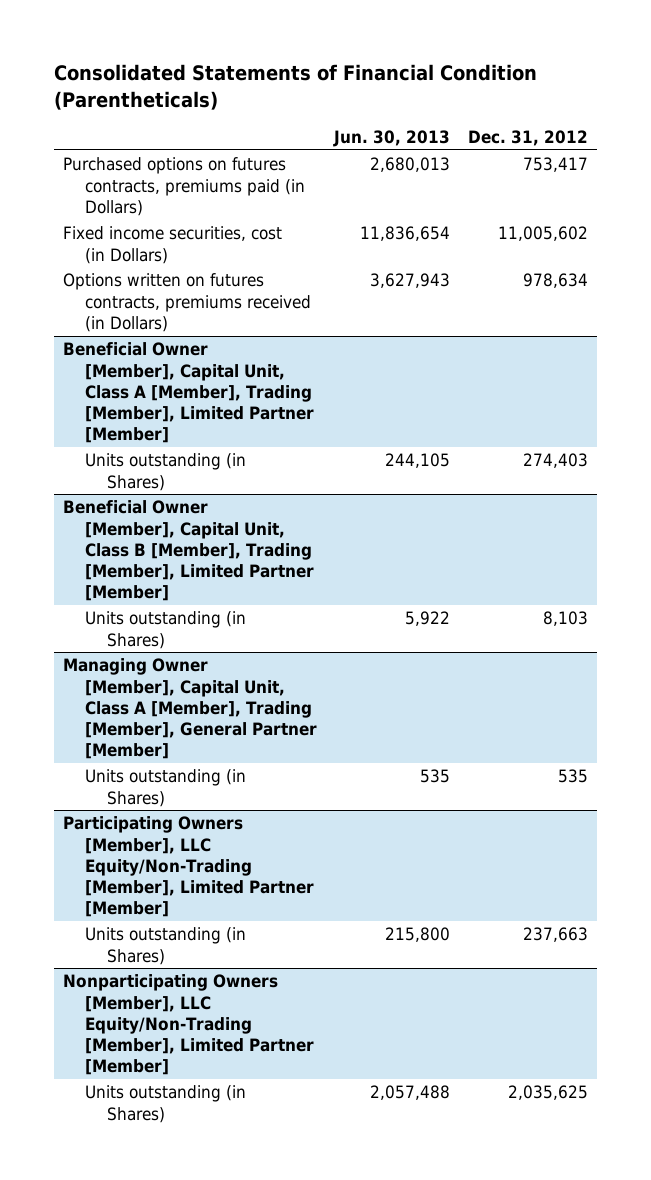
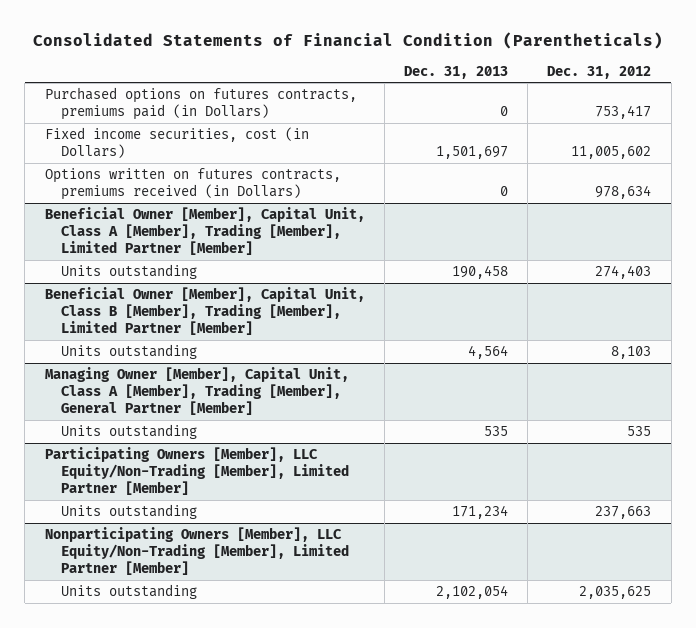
- | Jun. 30, 2013 | Dec. 31, 2012
+ | Dec. 31, 2013 | Dec. 31, 2012
@ Beneficial Owner [Member], Capital Unit, Class A [Member], Trading [Member], Limited Partner [Member]
- Units outstanding (in Shares) | 244,105 | 274,403
+ Units outstanding | 190,458 | 274,403
@ Beneficial Owner [Member], Capital Unit, Class B [Member], Trading [Member], Limited Partner [Member]
- Units outstanding (in Shares) | 5,922 | 8,103
+ Units outstanding | 4,564 | 8,103
@ Managing Owner [Member], Capital Unit, Class A [Member], Trading [Member], General Partner [Member]
- Units outstanding (in Shares) | 535 | 535
+ Units outstanding | 535 | 535
@ Participating Owners [Member], LLC Equity/Non-Trading [Member], Limited Partner [Member]
- Units outstanding (in Shares) | 215,800 | 237,663
+ Units outstanding | 171,234 | 237,663
@ Nonparticipating Owners [Member], LLC Equity/Non-Trading [Member], Limited Partner [Member]
- Units outstanding (in Shares) | 2,057,488 | 2,035,625
+ Units outstanding | 2,102,054 | 2,035,625

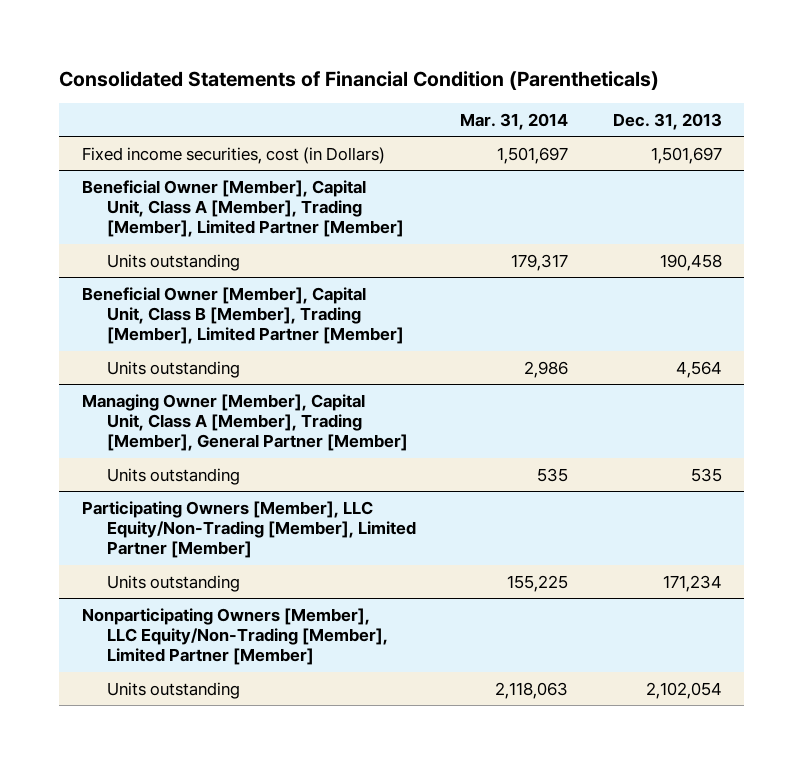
- | Dec. 31, 2013 | Dec. 31, 2012
+ | Mar. 31, 2014 | Dec. 31, 2013
- Purchased options on futures contracts, premiums paid (in Dollars) | 0 | 753,417
- Options written on futures contracts, premiums received (in Dollars) | 0 | 978,634

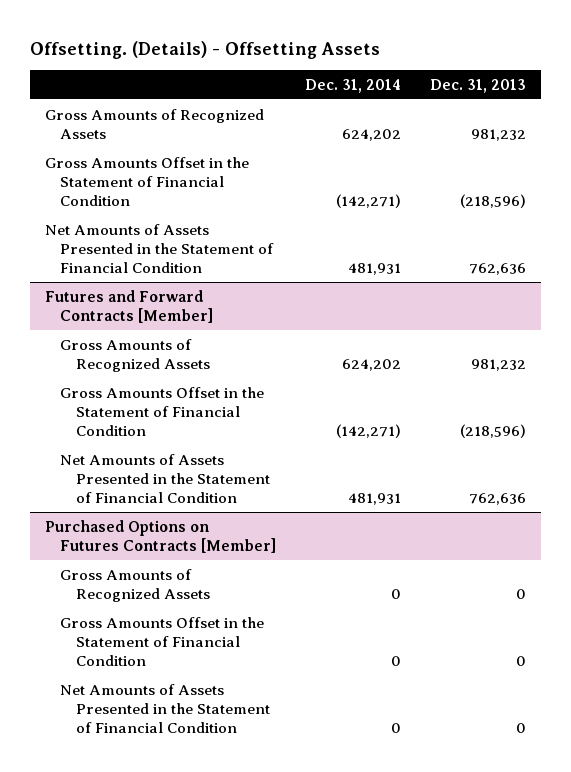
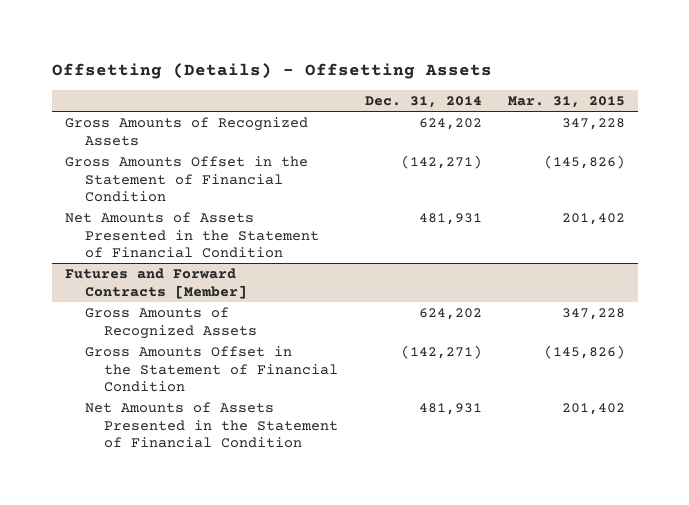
- Offsetting. (Details) - Offsetting Assets
+ Offsetting (Details) - Offsetting Assets
- | Dec. 31, 2014 | Dec. 31, 2013
+ | Dec. 31, 2014 | Mar. 31, 2015
- Purchased Options on Futures Contracts [Member]
- Gross Amounts of Recognized Assets | 0 | 0
- Gross Amounts Offset in the Statement of Financial Condition | 0 | 0
- Net Amounts of Assets Presented in the Statement of Financial Condition | 0 | 0

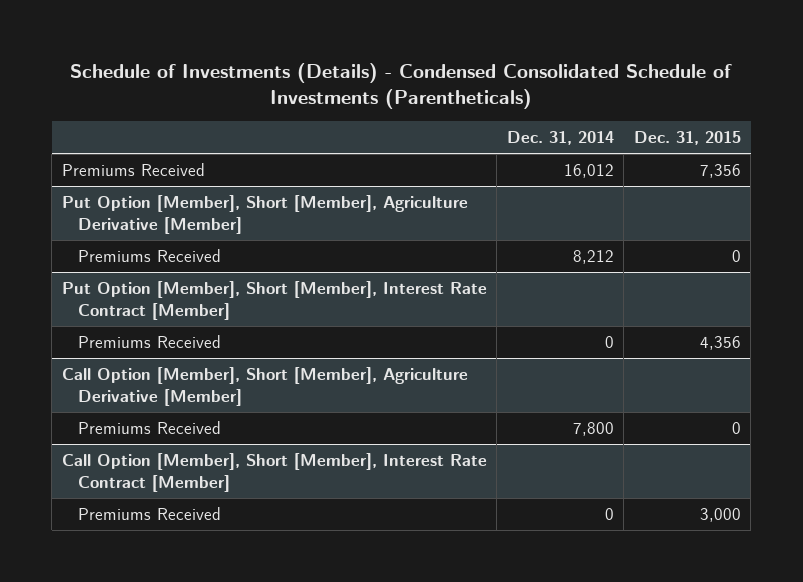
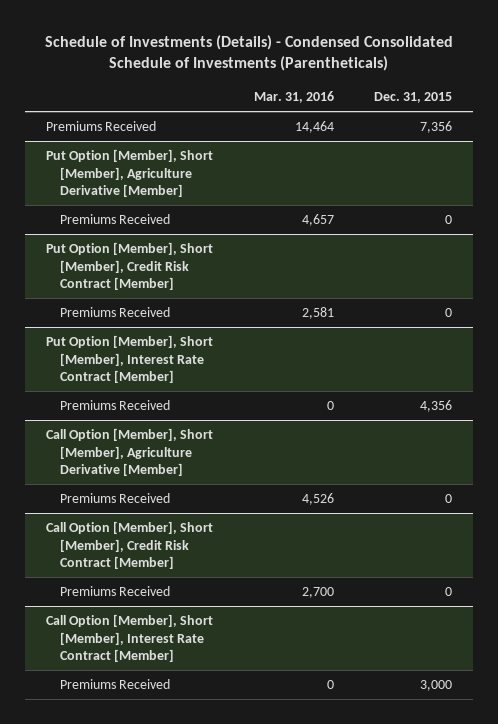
- | Dec. 31, 2014 | Dec. 31, 2015
+ | Mar. 31, 2016 | Dec. 31, 2015
+ Put Option [Member], Short [Member], Credit Risk Contract [Member]
+ Premiums Received | 2,581 | 0
+ Call Option [Member], Short [Member], Credit Risk Contract [Member]
+ Premiums Received | 2,700 | 0

